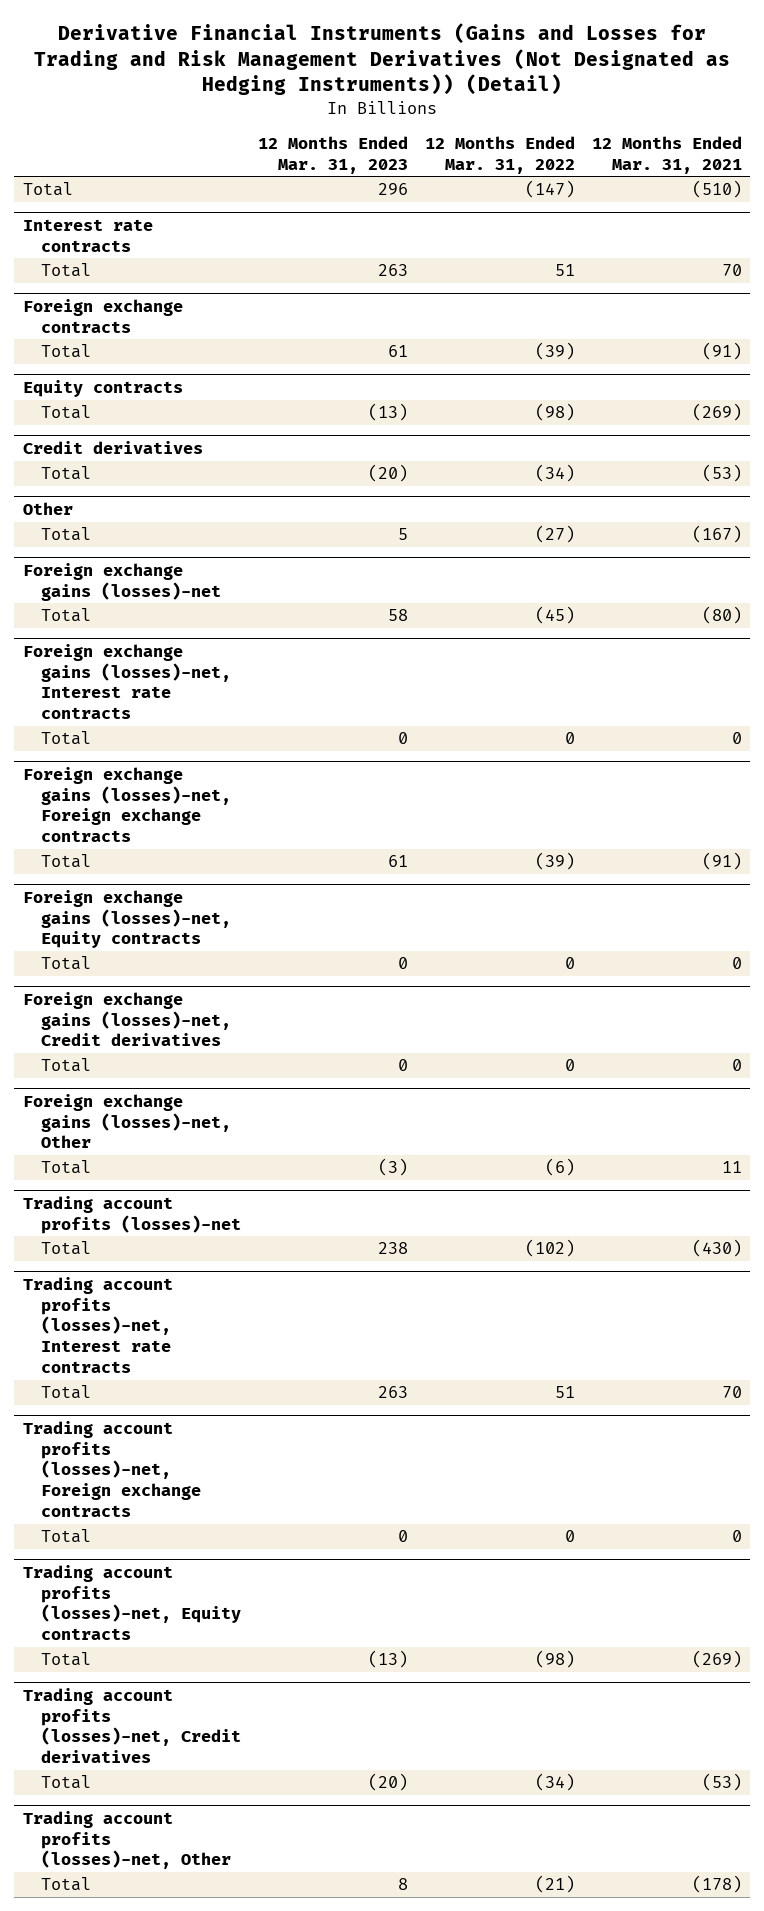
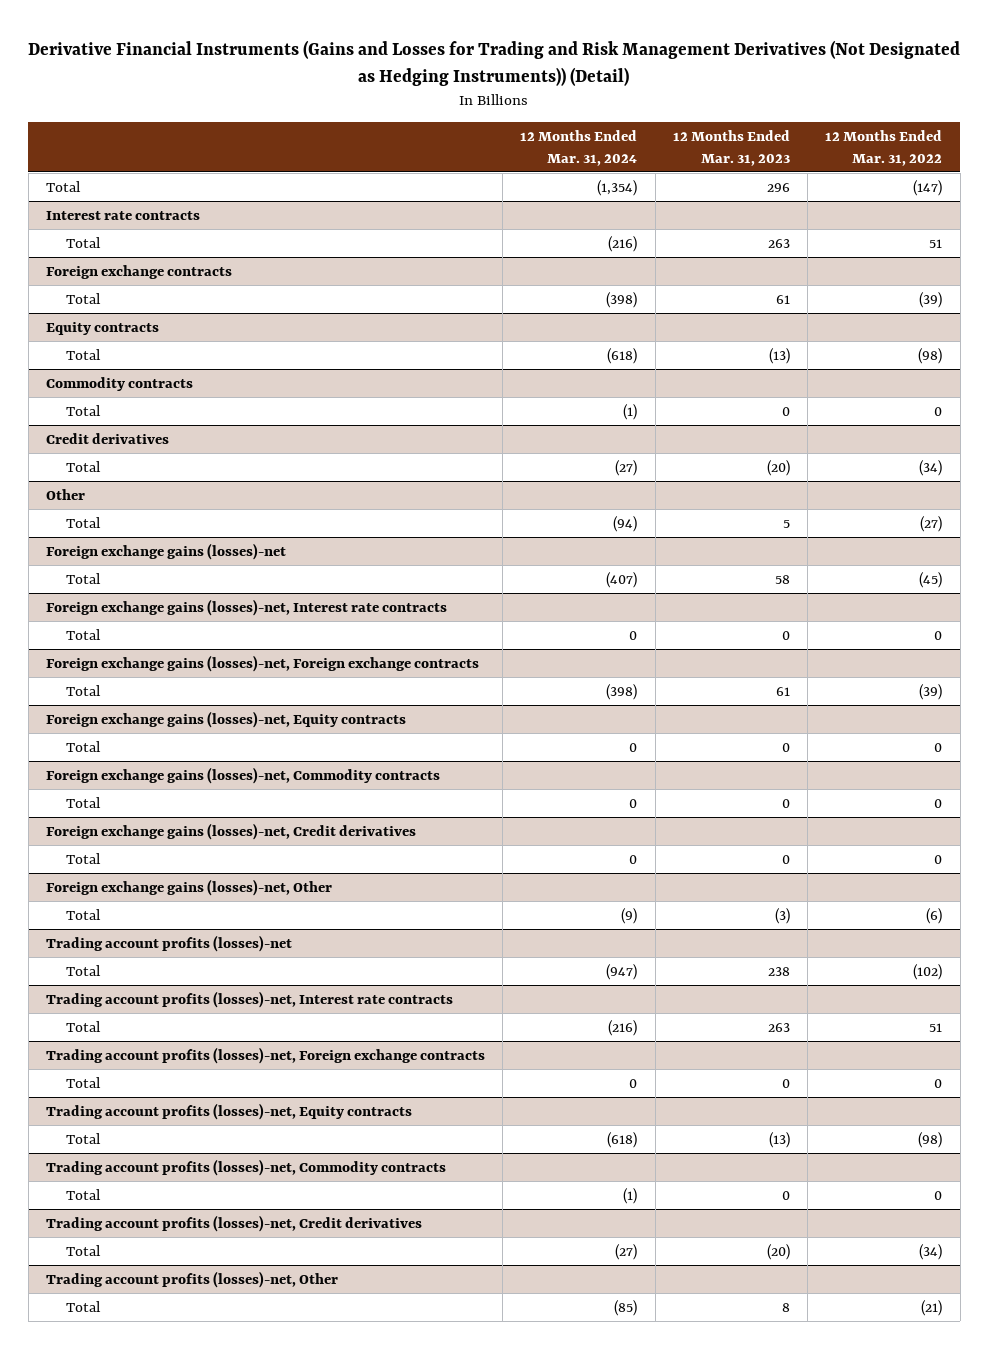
- | 12 Months Ended Mar. 31, 2023 | 12 Months Ended Mar. 31, 2022 | 12 Months Ended Mar. 31, 2021
+ | 12 Months Ended Mar. 31, 2024 | 12 Months Ended Mar. 31, 2023 | 12 Months Ended Mar. 31, 2022
+ Commodity contracts
+ Total | (1) | 0 | 0
+ Foreign exchange gains (losses)-net, Commodity contracts
+ Total | 0 | 0 | 0
+ Trading account profits (losses)-net, Commodity contracts
+ Total | (1) | 0 | 0

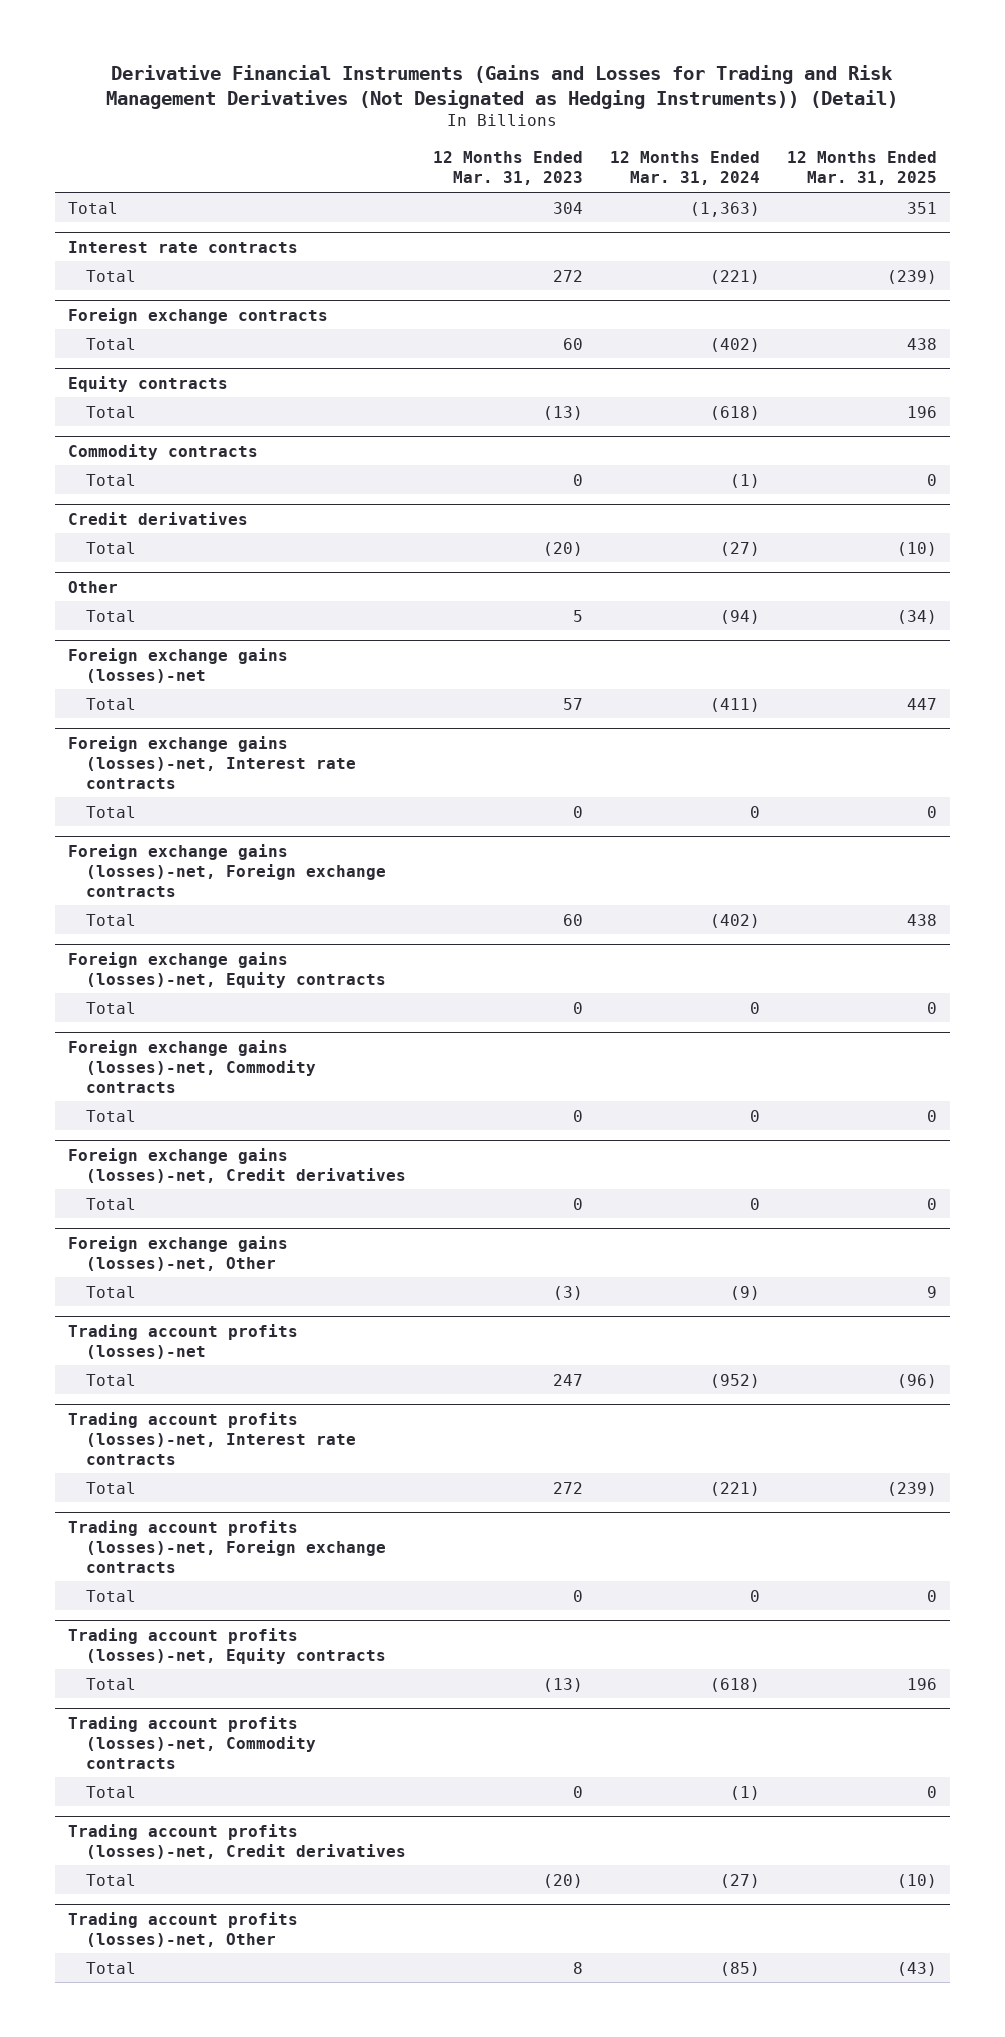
- | 12 Months Ended Mar. 31, 2024 | 12 Months Ended Mar. 31, 2023 | 12 Months Ended Mar. 31, 2022
+ | 12 Months Ended Mar. 31, 2023 | 12 Months Ended Mar. 31, 2024 | 12 Months Ended Mar. 31, 2025
- Total | (1,354) | 296 | (147)
+ Total | 304 | (1,363) | 351
@ Interest rate contracts
- Total | (216) | 263 | 51
+ Total | 272 | (221) | (239)
@ Foreign exchange contracts
- Total | (398) | 61 | (39)
+ Total | 60 | (402) | 438
@ Foreign exchange gains (losses)-net
- Total | (407) | 58 | (45)
+ Total | 57 | (411) | 447
@ Foreign exchange gains (losses)-net, Foreign exchange contracts
- Total | (398) | 61 | (39)
+ Total | 60 | (402) | 438
@ Trading account profits (losses)-net
- Total | (947) | 238 | (102)
+ Total | 247 | (952) | (96)
@ Trading account profits (losses)-net, Interest rate contracts
- Total | (216) | 263 | 51
+ Total | 272 | (221) | (239)

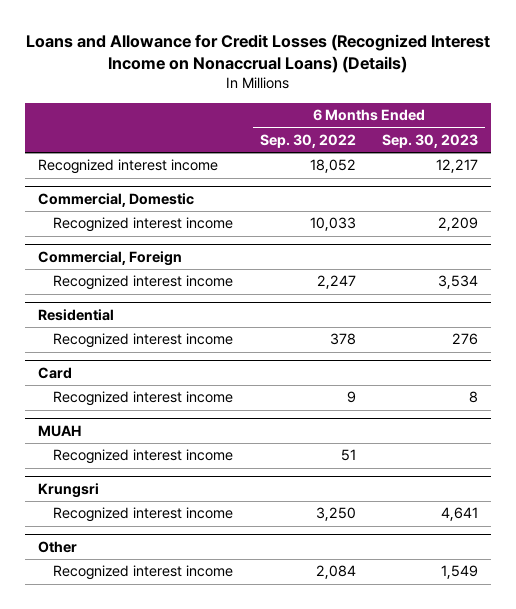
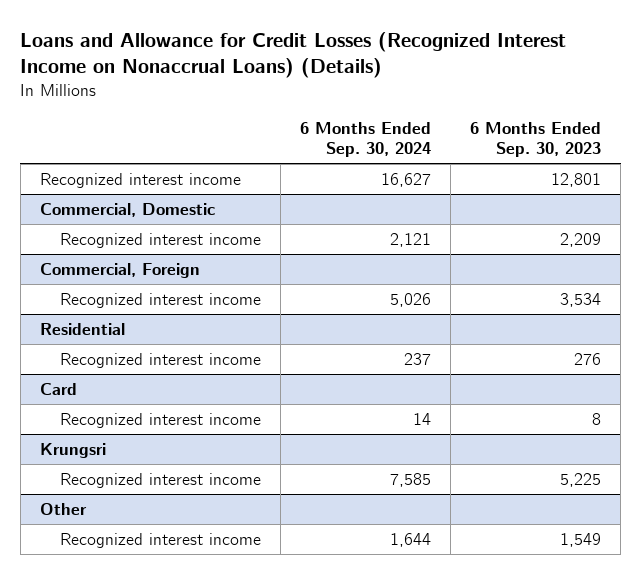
- | 6 Months Ended Sep. 30, 2022 | 6 Months Ended Sep. 30, 2023
+ | 6 Months Ended Sep. 30, 2024 | 6 Months Ended Sep. 30, 2023
- Recognized interest income | 18,052 | 12,217
+ Recognized interest income | 16,627 | 12,801
- MUAH
- Recognized interest income | 51 |
@ Krungsri
- Recognized interest income | 3,250 | 4,641
+ Recognized interest income | 7,585 | 5,225

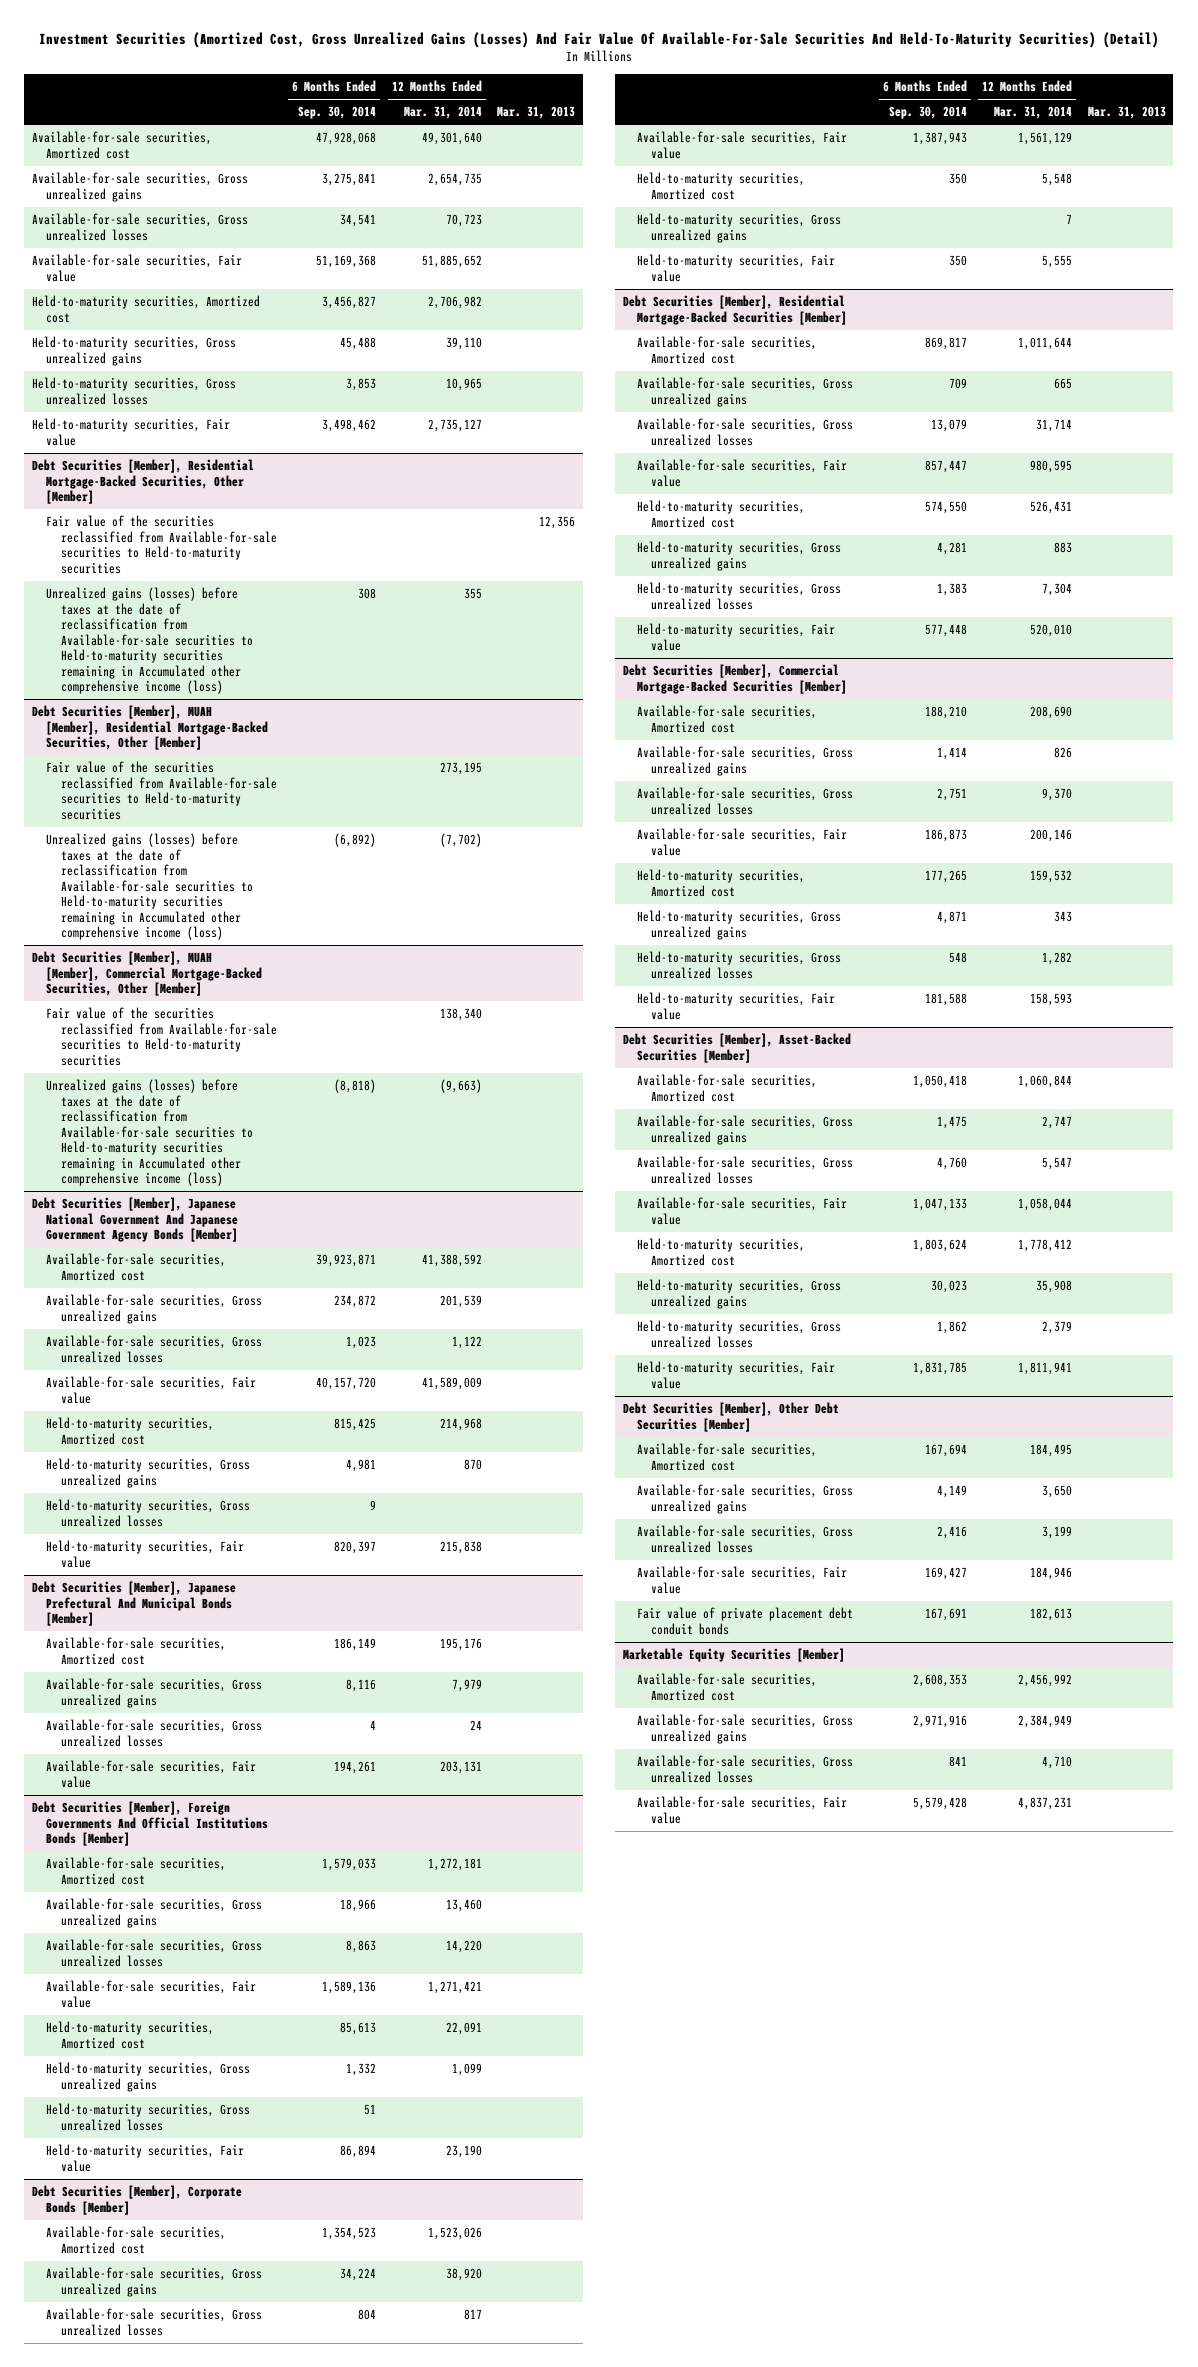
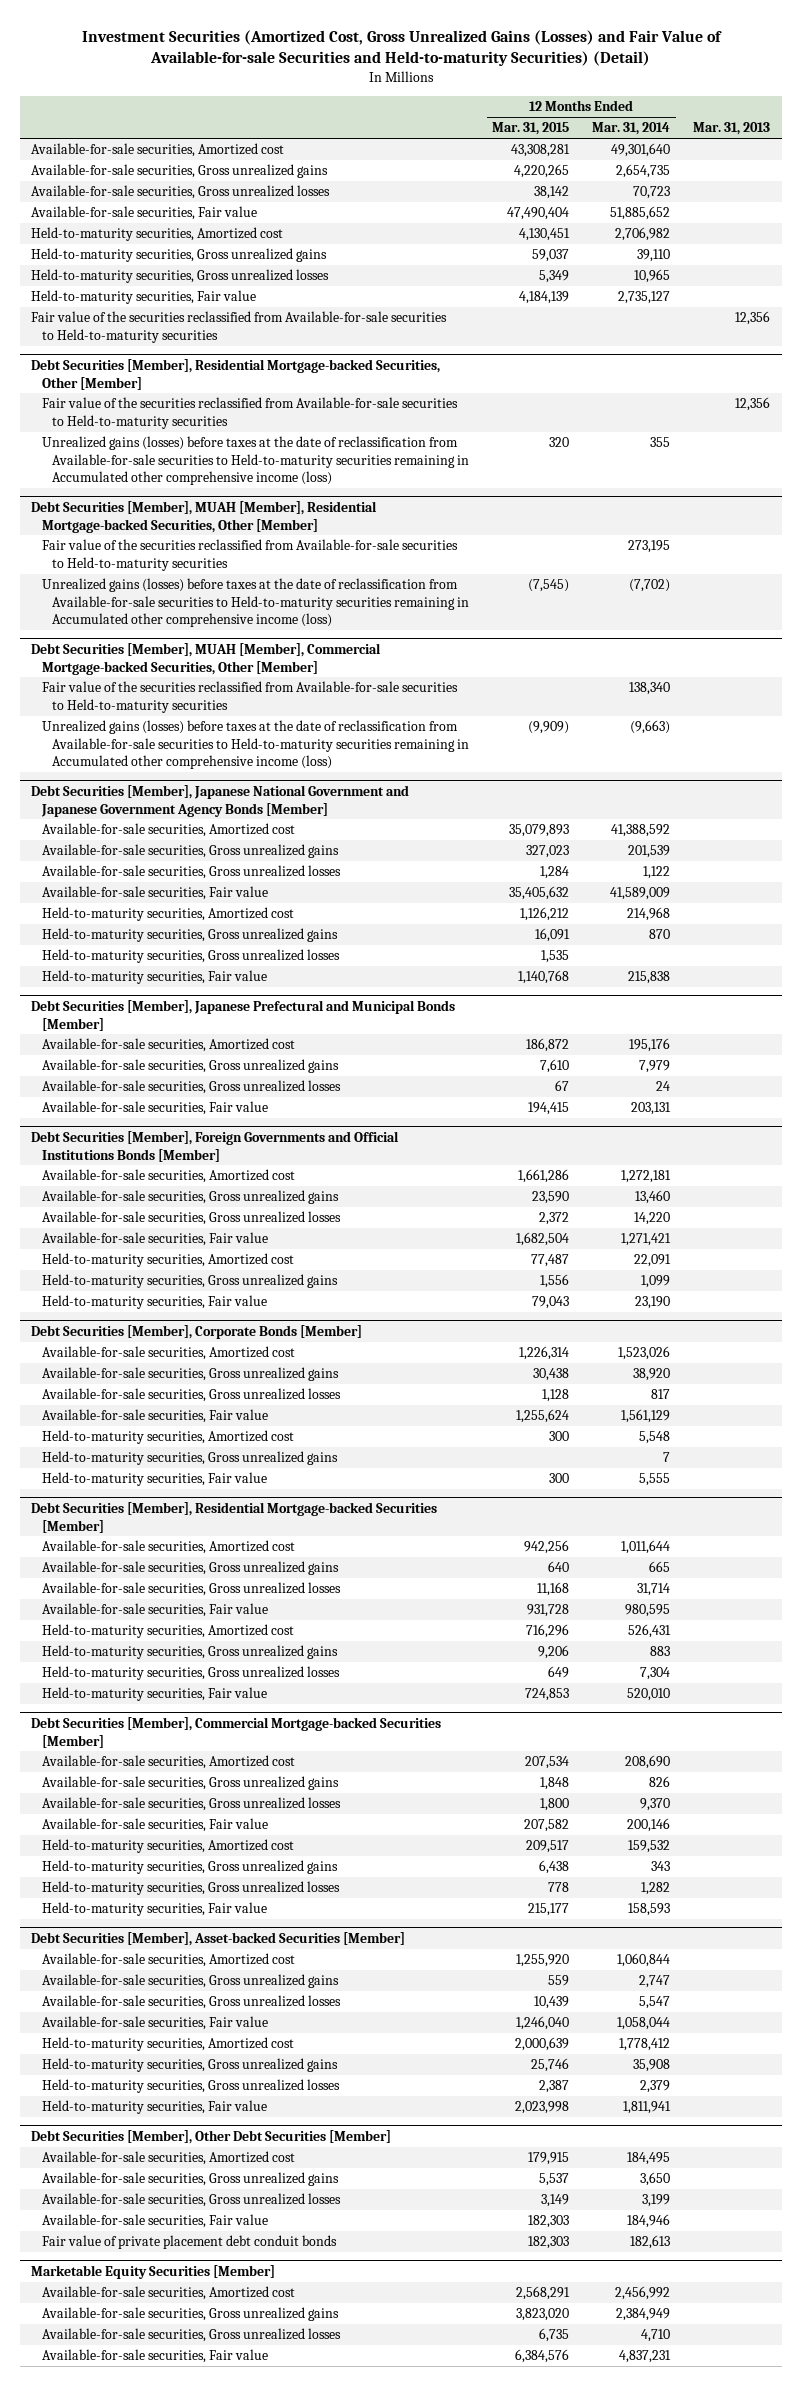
- Investment Securities (Amortized Cost, Gross Unrealized Gains (Losses) And Fair Value Of Available-For-Sale Securities And Held-To-Maturity Securities) (Detail)
+ Investment Securities (Amortized Cost, Gross Unrealized Gains (Losses) and Fair Value of Available-for-sale Securities and Held-to-maturity Securities) (Detail)
- | 6 Months Ended Sep. 30, 2014 | 12 Months Ended Mar. 31, 2014 | Mar. 31, 2013
+ | 12 Months Ended Mar. 31, 2015 | 12 Months Ended Mar. 31, 2014 | Mar. 31, 2013
- Debt Securities [Member], Residential Mortgage-Backed Securities, Other [Member]
+ Debt Securities [Member], Residential Mortgage-backed Securities, Other [Member]
+ Fair value of the securities reclassified from Available-for-sale securities to Held-to-maturity securities | | | 12,356
- Debt Securities [Member], MUAH [Member], Residential Mortgage-Backed Securities, Other [Member]
+ Debt Securities [Member], MUAH [Member], Residential Mortgage-backed Securities, Other [Member]
- Debt Securities [Member], MUAH [Member], Commercial Mortgage-Backed Securities, Other [Member]
+ Debt Securities [Member], MUAH [Member], Commercial Mortgage-backed Securities, Other [Member]
- Debt Securities [Member], Japanese National Government And Japanese Government Agency Bonds [Member]
+ Debt Securities [Member], Japanese National Government and Japanese Government Agency Bonds [Member]
- Debt Securities [Member], Japanese Prefectural And Municipal Bonds [Member]
+ Debt Securities [Member], Japanese Prefectural and Municipal Bonds [Member]
- Debt Securities [Member], Foreign Governments And Official Institutions Bonds [Member]
+ Debt Securities [Member], Foreign Governments and Official Institutions Bonds [Member]
- Held-to-maturity securities, Gross unrealized losses | 51 | |
- Debt Securities [Member], Residential Mortgage-Backed Securities [Member]
+ Debt Securities [Member], Residential Mortgage-backed Securities [Member]
- Debt Securities [Member], Commercial Mortgage-Backed Securities [Member]
+ Debt Securities [Member], Commercial Mortgage-backed Securities [Member]
- Debt Securities [Member], Asset-Backed Securities [Member]
+ Debt Securities [Member], Asset-backed Securities [Member]

